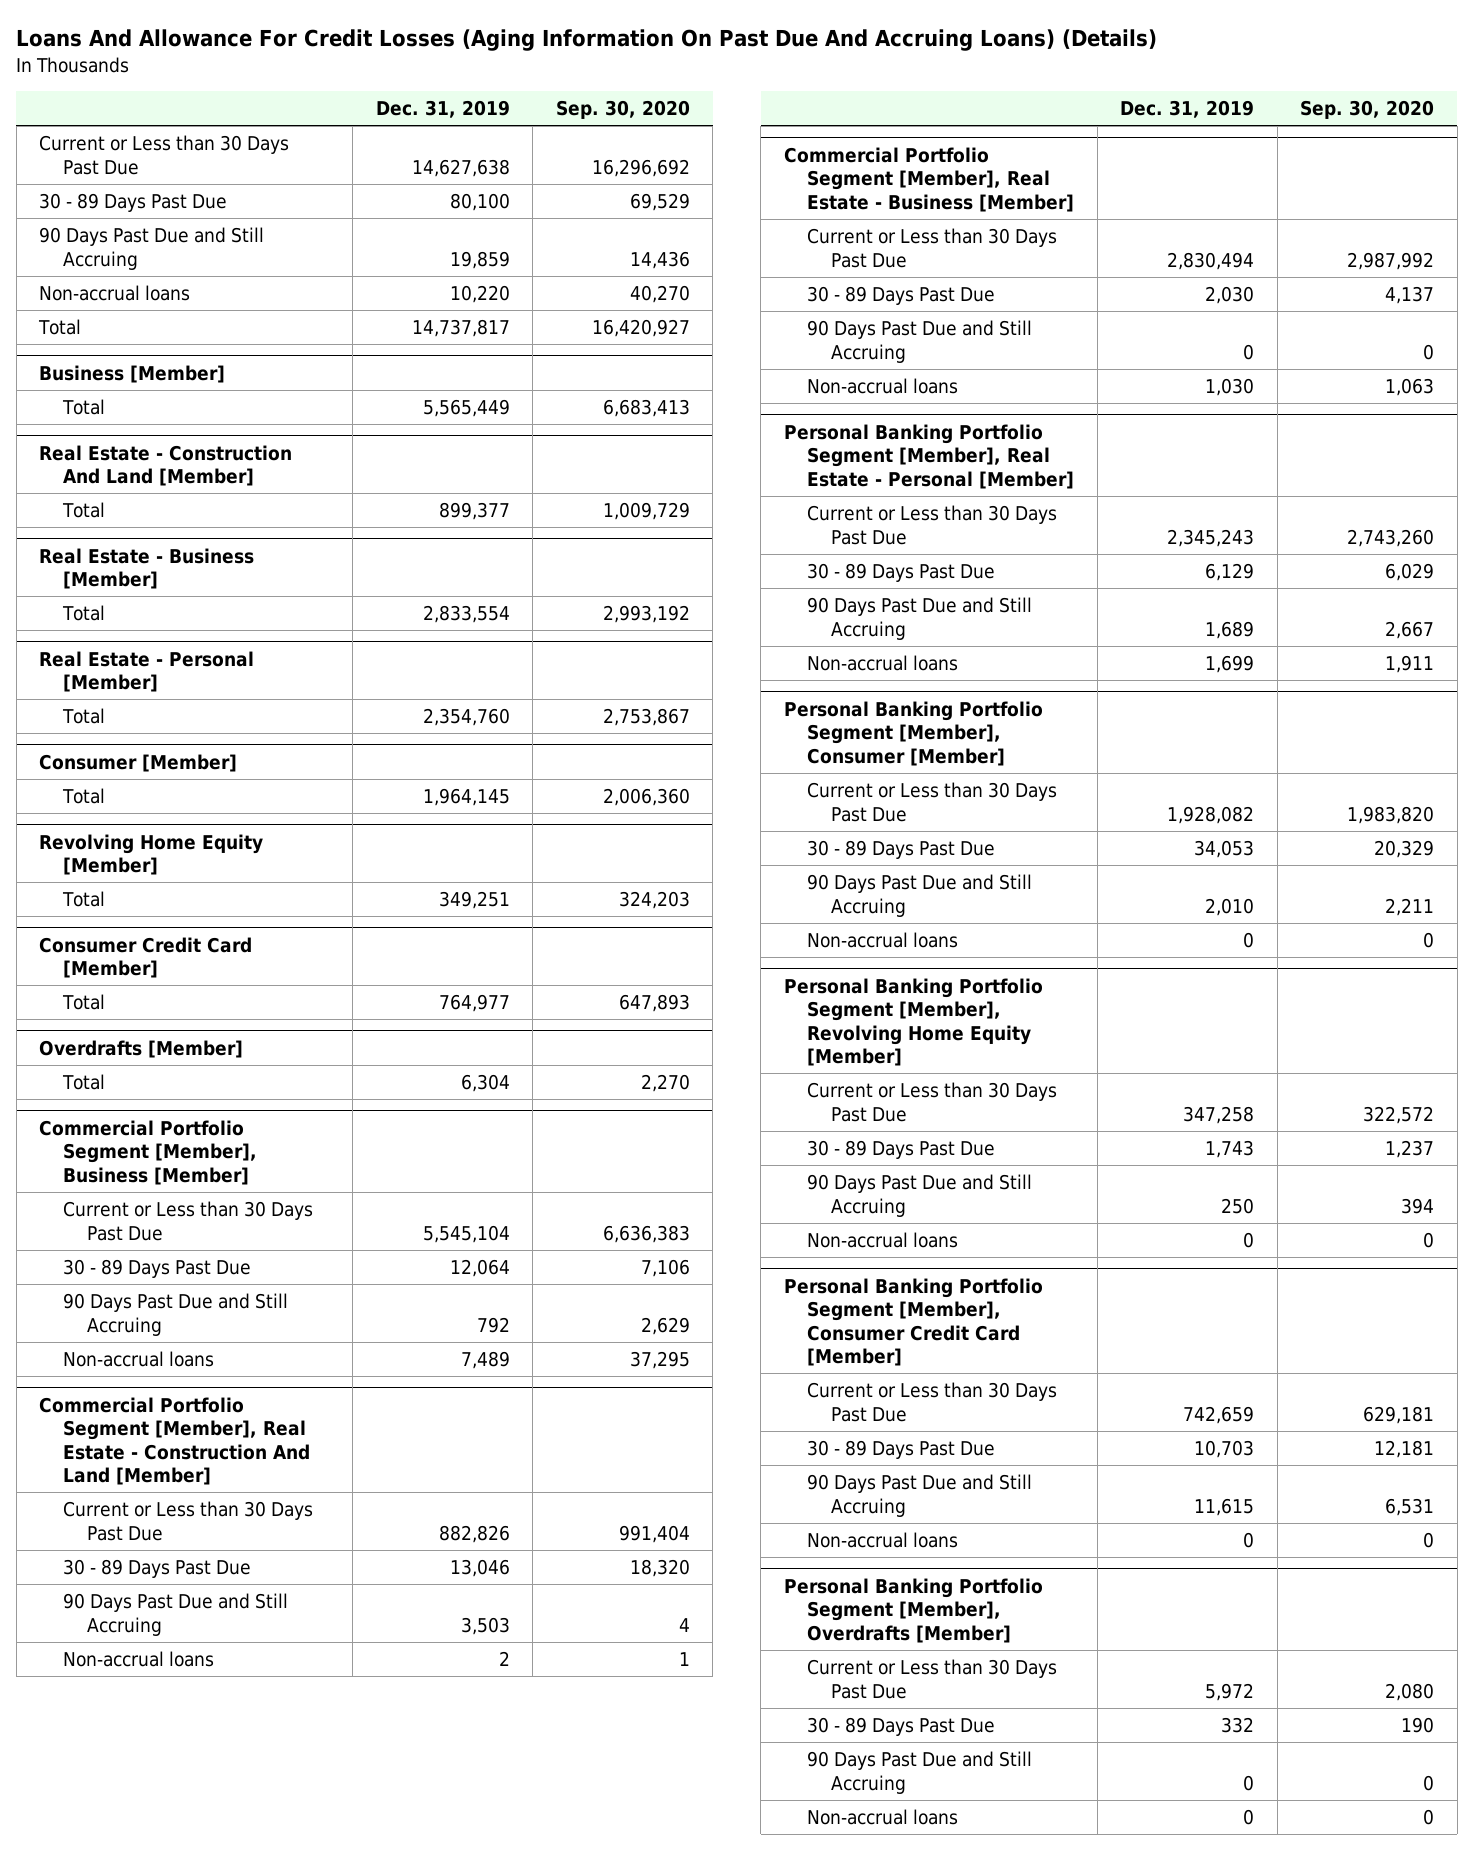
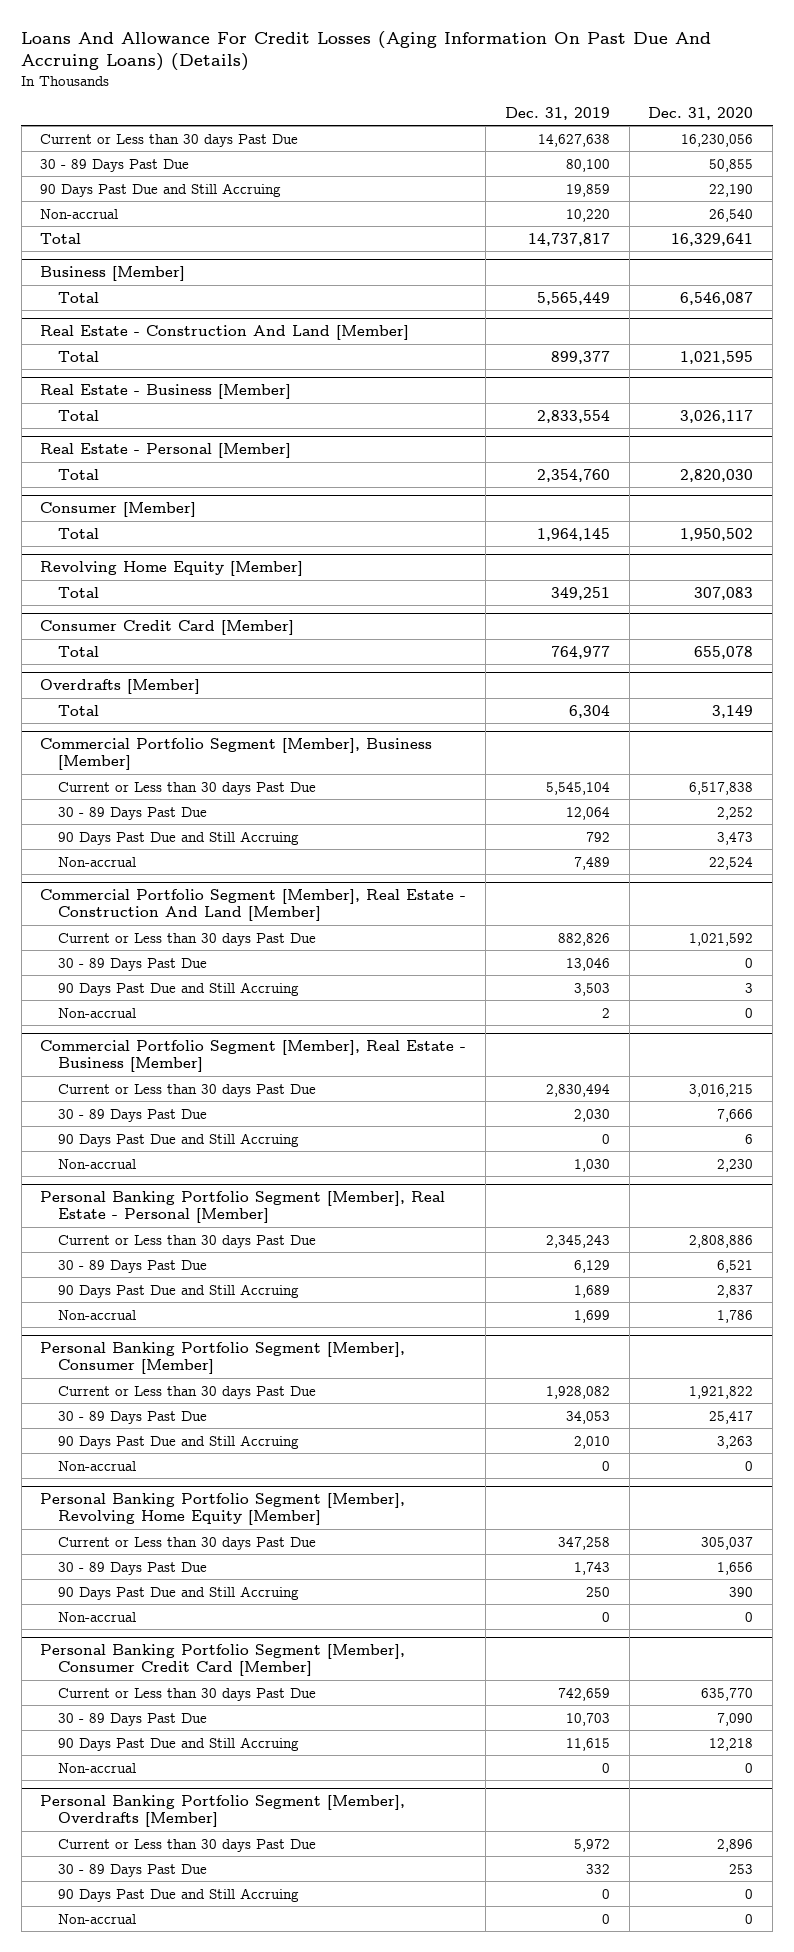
- | Dec. 31, 2019 | Sep. 30, 2020
+ | Dec. 31, 2019 | Dec. 31, 2020
- Current or Less than 30 Days Past Due | 14,627,638 | 16,296,692
+ Current or Less than 30 days Past Due | 14,627,638 | 16,230,056
- Non-accrual loans | 10,220 | 40,270
+ Non-accrual | 10,220 | 26,540
@ Commercial Portfolio Segment [Member], Business [Member]
- Current or Less than 30 Days Past Due | 5,545,104 | 6,636,383
+ Current or Less than 30 days Past Due | 5,545,104 | 6,517,838
- Non-accrual loans | 7,489 | 37,295
+ Non-accrual | 7,489 | 22,524
@ Commercial Portfolio Segment [Member], Real Estate - Construction And Land [Member]
- Current or Less than 30 Days Past Due | 882,826 | 991,404
+ Current or Less than 30 days Past Due | 882,826 | 1,021,592
- Non-accrual loans | 2 | 1
+ Non-accrual | 2 | 0
@ Commercial Portfolio Segment [Member], Real Estate - Business [Member]
- Current or Less than 30 Days Past Due | 2,830,494 | 2,987,992
+ Current or Less than 30 days Past Due | 2,830,494 | 3,016,215
- Non-accrual loans | 1,030 | 1,063
+ Non-accrual | 1,030 | 2,230
@ Personal Banking Portfolio Segment [Member], Real Estate - Personal [Member]
- Current or Less than 30 Days Past Due | 2,345,243 | 2,743,260
+ Current or Less than 30 days Past Due | 2,345,243 | 2,808,886
- Non-accrual loans | 1,699 | 1,911
+ Non-accrual | 1,699 | 1,786
@ Personal Banking Portfolio Segment [Member], Consumer [Member]
- Current or Less than 30 Days Past Due | 1,928,082 | 1,983,820
+ Current or Less than 30 days Past Due | 1,928,082 | 1,921,822
- Non-accrual loans | 0 | 0
+ Non-accrual | 0 | 0
@ Personal Banking Portfolio Segment [Member], Revolving Home Equity [Member]
- Current or Less than 30 Days Past Due | 347,258 | 322,572
+ Current or Less than 30 days Past Due | 347,258 | 305,037
- Non-accrual loans | 0 | 0
+ Non-accrual | 0 | 0
@ Personal Banking Portfolio Segment [Member], Consumer Credit Card [Member]
- Current or Less than 30 Days Past Due | 742,659 | 629,181
+ Current or Less than 30 days Past Due | 742,659 | 635,770
- Non-accrual loans | 0 | 0
+ Non-accrual | 0 | 0
@ Personal Banking Portfolio Segment [Member], Overdrafts [Member]
- Current or Less than 30 Days Past Due | 5,972 | 2,080
+ Current or Less than 30 days Past Due | 5,972 | 2,896
- Non-accrual loans | 0 | 0
+ Non-accrual | 0 | 0

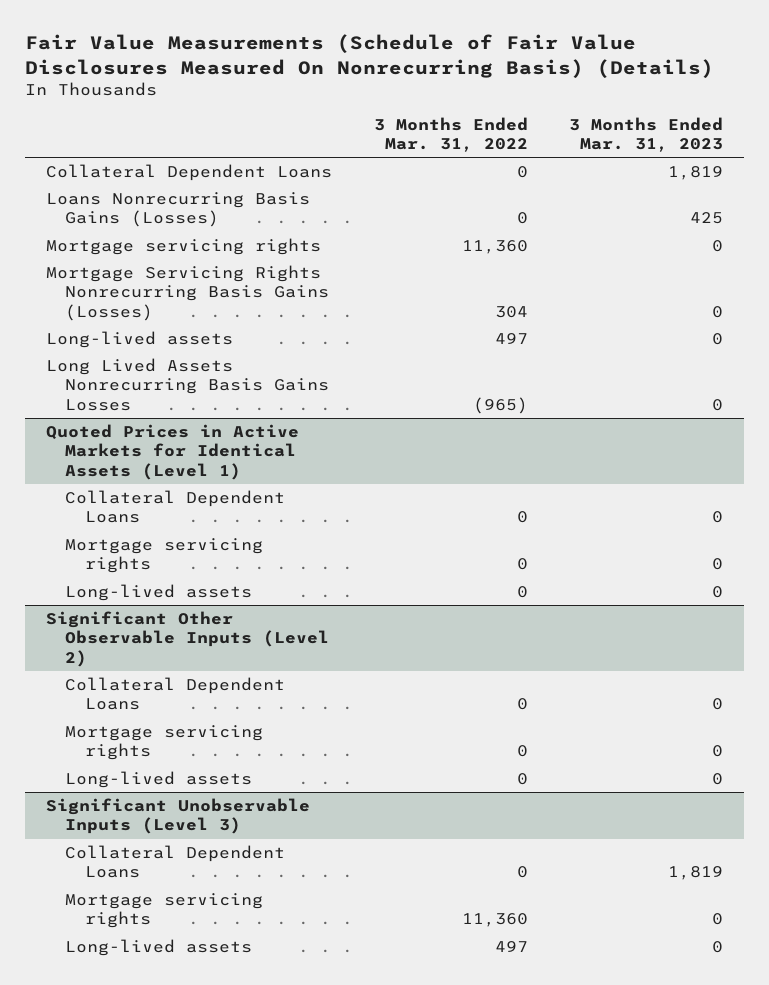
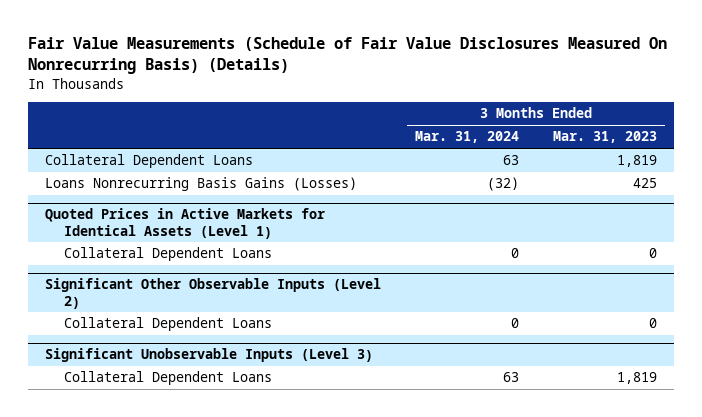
- | 3 Months Ended Mar. 31, 2022 | 3 Months Ended Mar. 31, 2023
+ | 3 Months Ended Mar. 31, 2024 | 3 Months Ended Mar. 31, 2023
- Mortgage servicing rights | 11,360 | 0
- Mortgage Servicing Rights Nonrecurring Basis Gains (Losses) | 304 | 0
- Long-lived assets | 497 | 0
- Long Lived Assets Nonrecurring Basis Gains Losses | (965) | 0
@ Quoted Prices in Active Markets for Identical Assets (Level 1)
- Mortgage servicing rights | 0 | 0
- Long-lived assets | 0 | 0
@ Significant Other Observable Inputs (Level 2)
- Mortgage servicing rights | 0 | 0
- Long-lived assets | 0 | 0
@ Significant Unobservable Inputs (Level 3)
- Mortgage servicing rights | 11,360 | 0
- Long-lived assets | 497 | 0

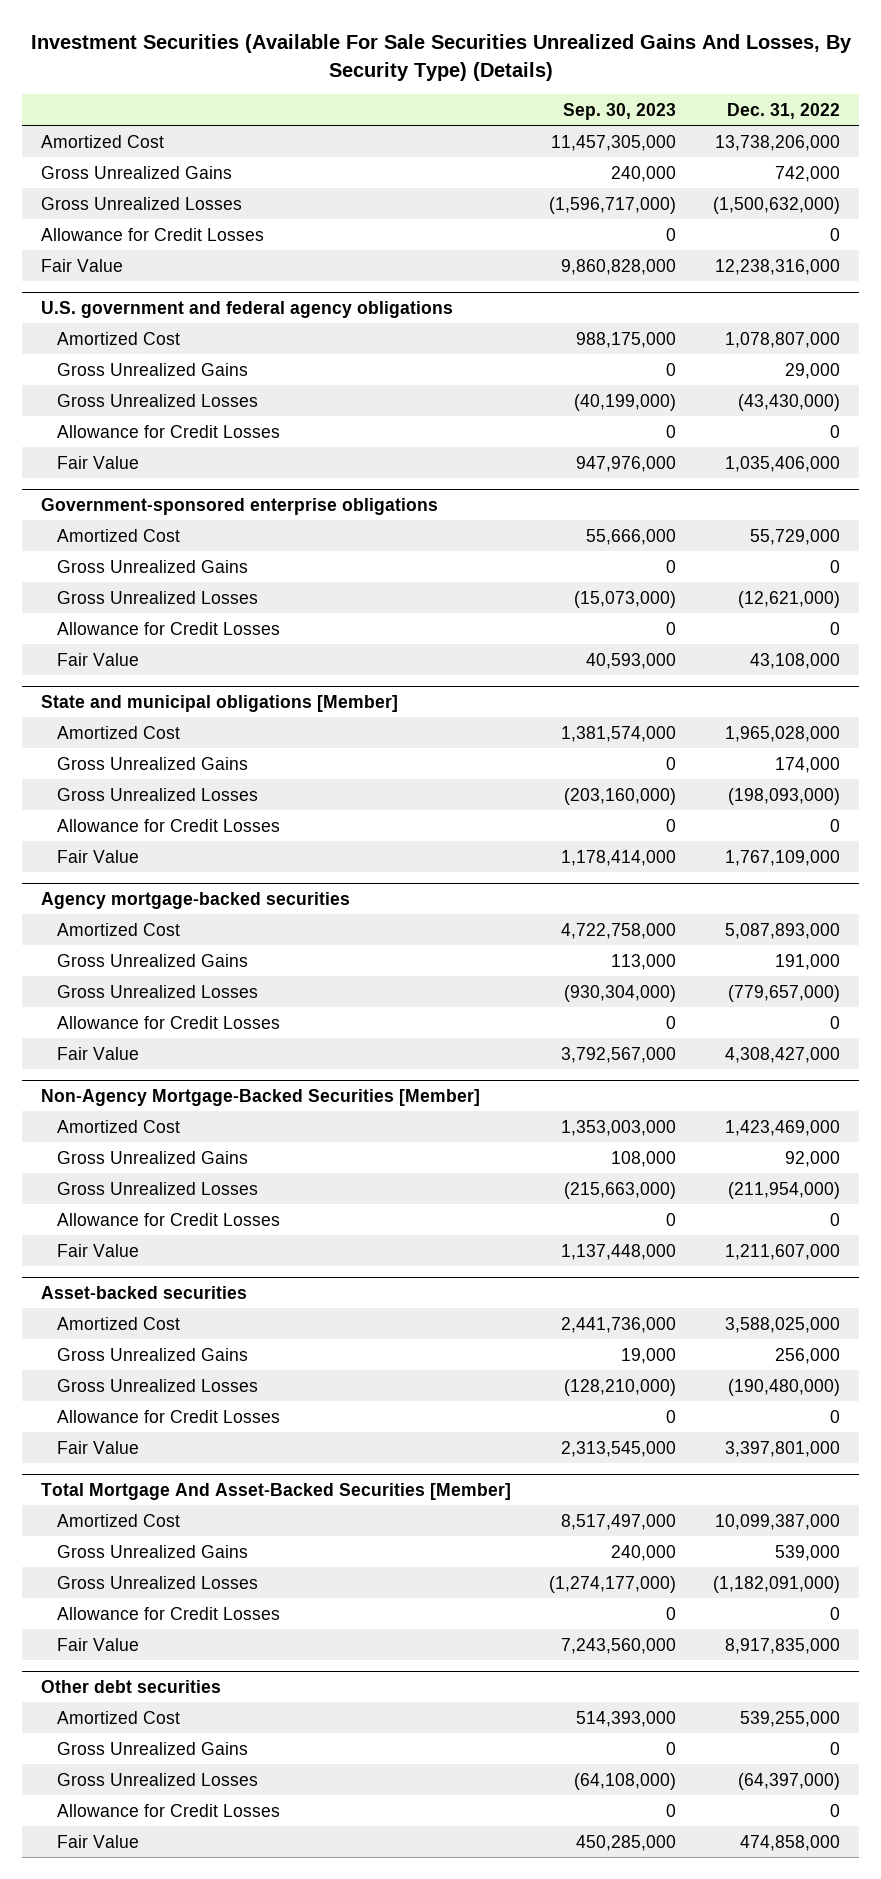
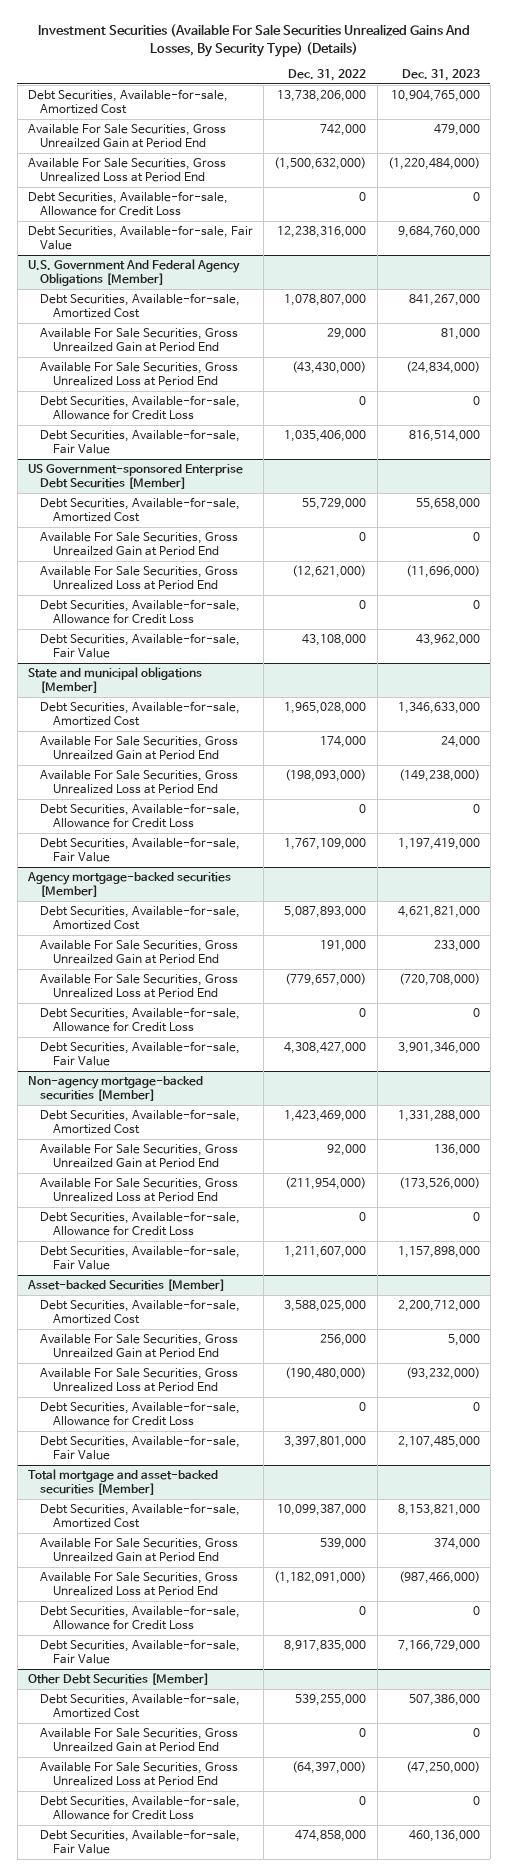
- | Sep. 30, 2023 | Dec. 31, 2022
+ | Dec. 31, 2022 | Dec. 31, 2023
- Amortized Cost | 11,457,305,000 | 13,738,206,000
- Gross Unrealized Gains | 240,000 | 742,000
- Gross Unrealized Losses | (1,596,717,000) | (1,500,632,000)
- Allowance for Credit Losses | 0 | 0
- Fair Value | 9,860,828,000 | 12,238,316,000
- U.S. government and federal agency obligations
- Amortized Cost | 988,175,000 | 1,078,807,000
- Gross Unrealized Gains | 0 | 29,000
- Gross Unrealized Losses | (40,199,000) | (43,430,000)
- Allowance for Credit Losses | 0 | 0
- Fair Value | 947,976,000 | 1,035,406,000
- Government-sponsored enterprise obligations
- Amortized Cost | 55,666,000 | 55,729,000
- Gross Unrealized Gains | 0 | 0
- Gross Unrealized Losses | (15,073,000) | (12,621,000)
- Allowance for Credit Losses | 0 | 0
- Fair Value | 40,593,000 | 43,108,000
+ Debt Securities, Available-for-sale, Amortized Cost | 13,738,206,000 | 10,904,765,000
+ Available For Sale Securities, Gross Unreailzed Gain at Period End | 742,000 | 479,000
+ Available For Sale Securities, Gross Unrealized Loss at Period End | (1,500,632,000) | (1,220,484,000)
+ Debt Securities, Available-for-sale, Allowance for Credit Loss | 0 | 0
+ Debt Securities, Available-for-sale, Fair Value | 12,238,316,000 | 9,684,760,000
+ U.S. Government And Federal Agency Obligations [Member]
+ Debt Securities, Available-for-sale, Amortized Cost | 1,078,807,000 | 841,267,000
+ Available For Sale Securities, Gross Unreailzed Gain at Period End | 29,000 | 81,000
+ Available For Sale Securities, Gross Unrealized Loss at Period End | (43,430,000) | (24,834,000)
+ Debt Securities, Available-for-sale, Allowance for Credit Loss | 0 | 0
+ Debt Securities, Available-for-sale, Fair Value | 1,035,406,000 | 816,514,000
+ US Government-sponsored Enterprise Debt Securities [Member]
+ Debt Securities, Available-for-sale, Amortized Cost | 55,729,000 | 55,658,000
+ Available For Sale Securities, Gross Unreailzed Gain at Period End | 0 | 0
+ Available For Sale Securities, Gross Unrealized Loss at Period End | (12,621,000) | (11,696,000)
+ Debt Securities, Available-for-sale, Allowance for Credit Loss | 0 | 0
+ Debt Securities, Available-for-sale, Fair Value | 43,108,000 | 43,962,000
@ State and municipal obligations [Member]
- Amortized Cost | 1,381,574,000 | 1,965,028,000
- Gross Unrealized Gains | 0 | 174,000
- Gross Unrealized Losses | (203,160,000) | (198,093,000)
- Allowance for Credit Losses | 0 | 0
- Fair Value | 1,178,414,000 | 1,767,109,000
- Agency mortgage-backed securities
- Amortized Cost | 4,722,758,000 | 5,087,893,000
- Gross Unrealized Gains | 113,000 | 191,000
- Gross Unrealized Losses | (930,304,000) | (779,657,000)
- Allowance for Credit Losses | 0 | 0
- Fair Value | 3,792,567,000 | 4,308,427,000
- Non-Agency Mortgage-Backed Securities [Member]
- Amortized Cost | 1,353,003,000 | 1,423,469,000
- Gross Unrealized Gains | 108,000 | 92,000
- Gross Unrealized Losses | (215,663,000) | (211,954,000)
- Allowance for Credit Losses | 0 | 0
- Fair Value | 1,137,448,000 | 1,211,607,000
- Asset-backed securities
- Amortized Cost | 2,441,736,000 | 3,588,025,000
- Gross Unrealized Gains | 19,000 | 256,000
- Gross Unrealized Losses | (128,210,000) | (190,480,000)
- Allowance for Credit Losses | 0 | 0
- Fair Value | 2,313,545,000 | 3,397,801,000
- Total Mortgage And Asset-Backed Securities [Member]
- Amortized Cost | 8,517,497,000 | 10,099,387,000
- Gross Unrealized Gains | 240,000 | 539,000
- Gross Unrealized Losses | (1,274,177,000) | (1,182,091,000)
- Allowance for Credit Losses | 0 | 0
- Fair Value | 7,243,560,000 | 8,917,835,000
- Other debt securities
- Amortized Cost | 514,393,000 | 539,255,000
- Gross Unrealized Gains | 0 | 0
- Gross Unrealized Losses | (64,108,000) | (64,397,000)
- Allowance for Credit Losses | 0 | 0
- Fair Value | 450,285,000 | 474,858,000
@ State and municipal obligations [Member]
+ Debt Securities, Available-for-sale, Amortized Cost | 1,965,028,000 | 1,346,633,000
+ Available For Sale Securities, Gross Unreailzed Gain at Period End | 174,000 | 24,000
+ Available For Sale Securities, Gross Unrealized Loss at Period End | (198,093,000) | (149,238,000)
+ Debt Securities, Available-for-sale, Allowance for Credit Loss | 0 | 0
+ Debt Securities, Available-for-sale, Fair Value | 1,767,109,000 | 1,197,419,000
+ Agency mortgage-backed securities [Member]
+ Debt Securities, Available-for-sale, Amortized Cost | 5,087,893,000 | 4,621,821,000
+ Available For Sale Securities, Gross Unreailzed Gain at Period End | 191,000 | 233,000
+ Available For Sale Securities, Gross Unrealized Loss at Period End | (779,657,000) | (720,708,000)
+ Debt Securities, Available-for-sale, Allowance for Credit Loss | 0 | 0
+ Debt Securities, Available-for-sale, Fair Value | 4,308,427,000 | 3,901,346,000
+ Non-agency mortgage-backed securities [Member]
+ Debt Securities, Available-for-sale, Amortized Cost | 1,423,469,000 | 1,331,288,000
+ Available For Sale Securities, Gross Unreailzed Gain at Period End | 92,000 | 136,000
+ Available For Sale Securities, Gross Unrealized Loss at Period End | (211,954,000) | (173,526,000)
+ Debt Securities, Available-for-sale, Allowance for Credit Loss | 0 | 0
+ Debt Securities, Available-for-sale, Fair Value | 1,211,607,000 | 1,157,898,000
+ Asset-backed Securities [Member]
+ Debt Securities, Available-for-sale, Amortized Cost | 3,588,025,000 | 2,200,712,000
+ Available For Sale Securities, Gross Unreailzed Gain at Period End | 256,000 | 5,000
+ Available For Sale Securities, Gross Unrealized Loss at Period End | (190,480,000) | (93,232,000)
+ Debt Securities, Available-for-sale, Allowance for Credit Loss | 0 | 0
+ Debt Securities, Available-for-sale, Fair Value | 3,397,801,000 | 2,107,485,000
+ Total mortgage and asset-backed securities [Member]
+ Debt Securities, Available-for-sale, Amortized Cost | 10,099,387,000 | 8,153,821,000
+ Available For Sale Securities, Gross Unreailzed Gain at Period End | 539,000 | 374,000
+ Available For Sale Securities, Gross Unrealized Loss at Period End | (1,182,091,000) | (987,466,000)
+ Debt Securities, Available-for-sale, Allowance for Credit Loss | 0 | 0
+ Debt Securities, Available-for-sale, Fair Value | 8,917,835,000 | 7,166,729,000
+ Other Debt Securities [Member]
+ Debt Securities, Available-for-sale, Amortized Cost | 539,255,000 | 507,386,000
+ Available For Sale Securities, Gross Unreailzed Gain at Period End | 0 | 0
+ Available For Sale Securities, Gross Unrealized Loss at Period End | (64,397,000) | (47,250,000)
+ Debt Securities, Available-for-sale, Allowance for Credit Loss | 0 | 0
+ Debt Securities, Available-for-sale, Fair Value | 474,858,000 | 460,136,000

